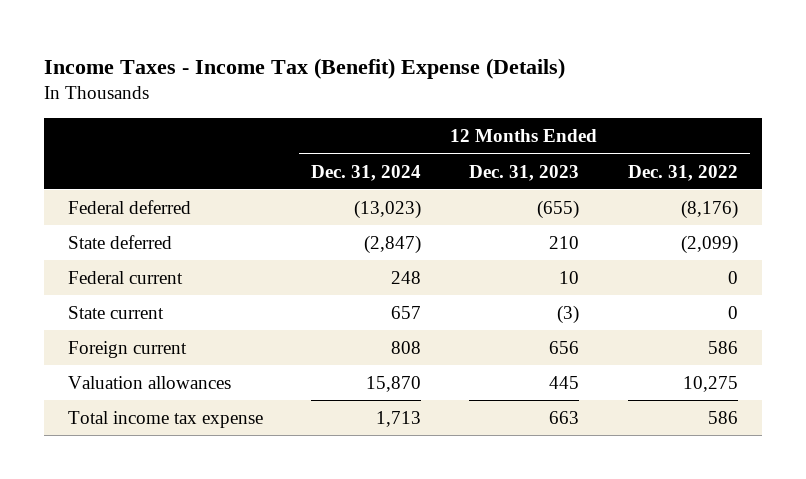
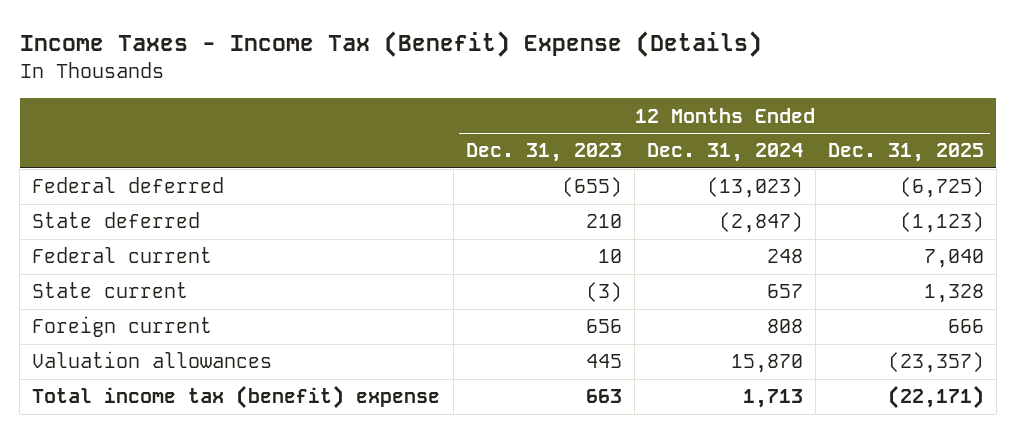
- | 12 Months Ended Dec. 31, 2024 | 12 Months Ended Dec. 31, 2023 | 12 Months Ended Dec. 31, 2022
+ | 12 Months Ended Dec. 31, 2023 | 12 Months Ended Dec. 31, 2024 | 12 Months Ended Dec. 31, 2025
- Total income tax expense | 1,713 | 663 | 586
+ Total income tax (benefit) expense | 663 | 1,713 | (22,171)

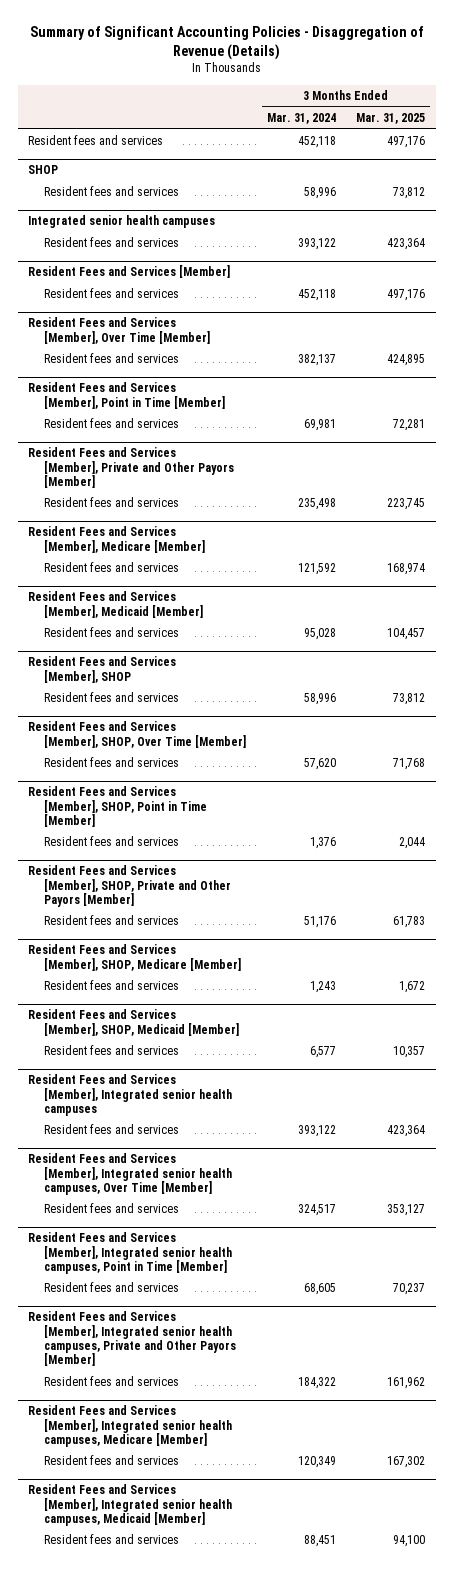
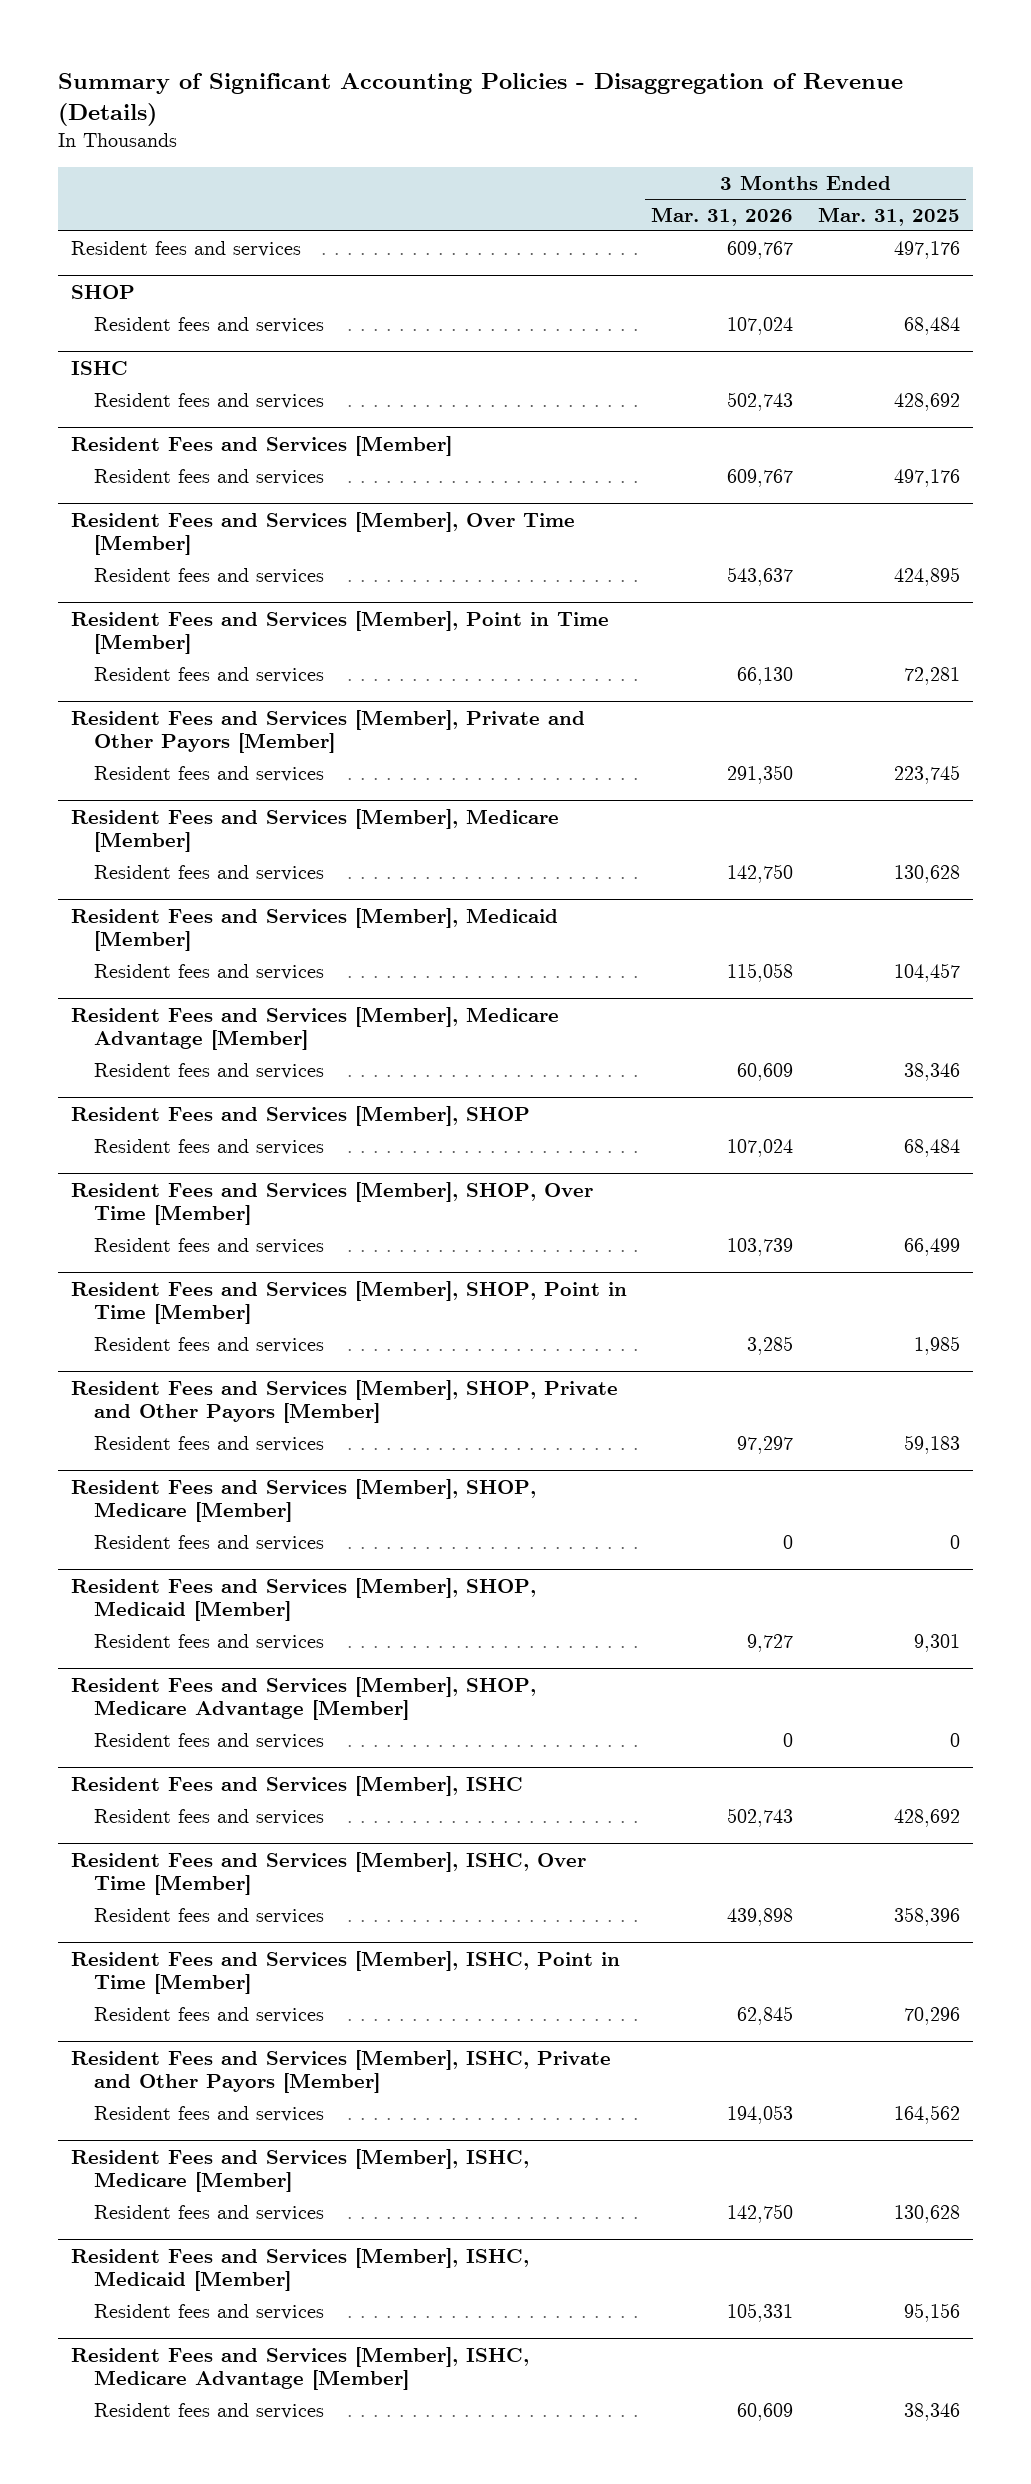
- | 3 Months Ended Mar. 31, 2024 | 3 Months Ended Mar. 31, 2025
+ | 3 Months Ended Mar. 31, 2026 | 3 Months Ended Mar. 31, 2025
@ SHOP
- Resident fees and services | 58,996 | 73,812
- Integrated senior health campuses
- Resident fees and services | 393,122 | 423,364
@ SHOP
+ Resident fees and services | 107,024 | 68,484
+ ISHC
+ Resident fees and services | 502,743 | 428,692
@ Resident Fees and Services [Member], Medicare [Member]
- Resident fees and services | 121,592 | 168,974
+ Resident fees and services | 142,750 | 130,628
+ Resident Fees and Services [Member], Medicare Advantage [Member]
+ Resident fees and services | 60,609 | 38,346
@ Resident Fees and Services [Member], SHOP
- Resident fees and services | 58,996 | 73,812
+ Resident fees and services | 107,024 | 68,484
@ Resident Fees and Services [Member], SHOP, Over Time [Member]
- Resident fees and services | 57,620 | 71,768
+ Resident fees and services | 103,739 | 66,499
@ Resident Fees and Services [Member], SHOP, Point in Time [Member]
- Resident fees and services | 1,376 | 2,044
+ Resident fees and services | 3,285 | 1,985
@ Resident Fees and Services [Member], SHOP, Private and Other Payors [Member]
- Resident fees and services | 51,176 | 61,783
+ Resident fees and services | 97,297 | 59,183
@ Resident Fees and Services [Member], SHOP, Medicare [Member]
- Resident fees and services | 1,243 | 1,672
+ Resident fees and services | 0 | 0
@ Resident Fees and Services [Member], SHOP, Medicaid [Member]
- Resident fees and services | 6,577 | 10,357
- Resident Fees and Services [Member], Integrated senior health campuses
- Resident fees and services | 393,122 | 423,364
- Resident Fees and Services [Member], Integrated senior health campuses, Over Time [Member]
- Resident fees and services | 324,517 | 353,127
- Resident Fees and Services [Member], Integrated senior health campuses, Point in Time [Member]
- Resident fees and services | 68,605 | 70,237
- Resident Fees and Services [Member], Integrated senior health campuses, Private and Other Payors [Member]
- Resident fees and services | 184,322 | 161,962
- Resident Fees and Services [Member], Integrated senior health campuses, Medicare [Member]
- Resident fees and services | 120,349 | 167,302
- Resident Fees and Services [Member], Integrated senior health campuses, Medicaid [Member]
- Resident fees and services | 88,451 | 94,100
@ Resident Fees and Services [Member], SHOP, Medicaid [Member]
+ Resident fees and services | 9,727 | 9,301
+ Resident Fees and Services [Member], SHOP, Medicare Advantage [Member]
+ Resident fees and services | 0 | 0
+ Resident Fees and Services [Member], ISHC
+ Resident fees and services | 502,743 | 428,692
+ Resident Fees and Services [Member], ISHC, Over Time [Member]
+ Resident fees and services | 439,898 | 358,396
+ Resident Fees and Services [Member], ISHC, Point in Time [Member]
+ Resident fees and services | 62,845 | 70,296
+ Resident Fees and Services [Member], ISHC, Private and Other Payors [Member]
+ Resident fees and services | 194,053 | 164,562
+ Resident Fees and Services [Member], ISHC, Medicare [Member]
+ Resident fees and services | 142,750 | 130,628
+ Resident Fees and Services [Member], ISHC, Medicaid [Member]
+ Resident fees and services | 105,331 | 95,156
+ Resident Fees and Services [Member], ISHC, Medicare Advantage [Member]
+ Resident fees and services | 60,609 | 38,346

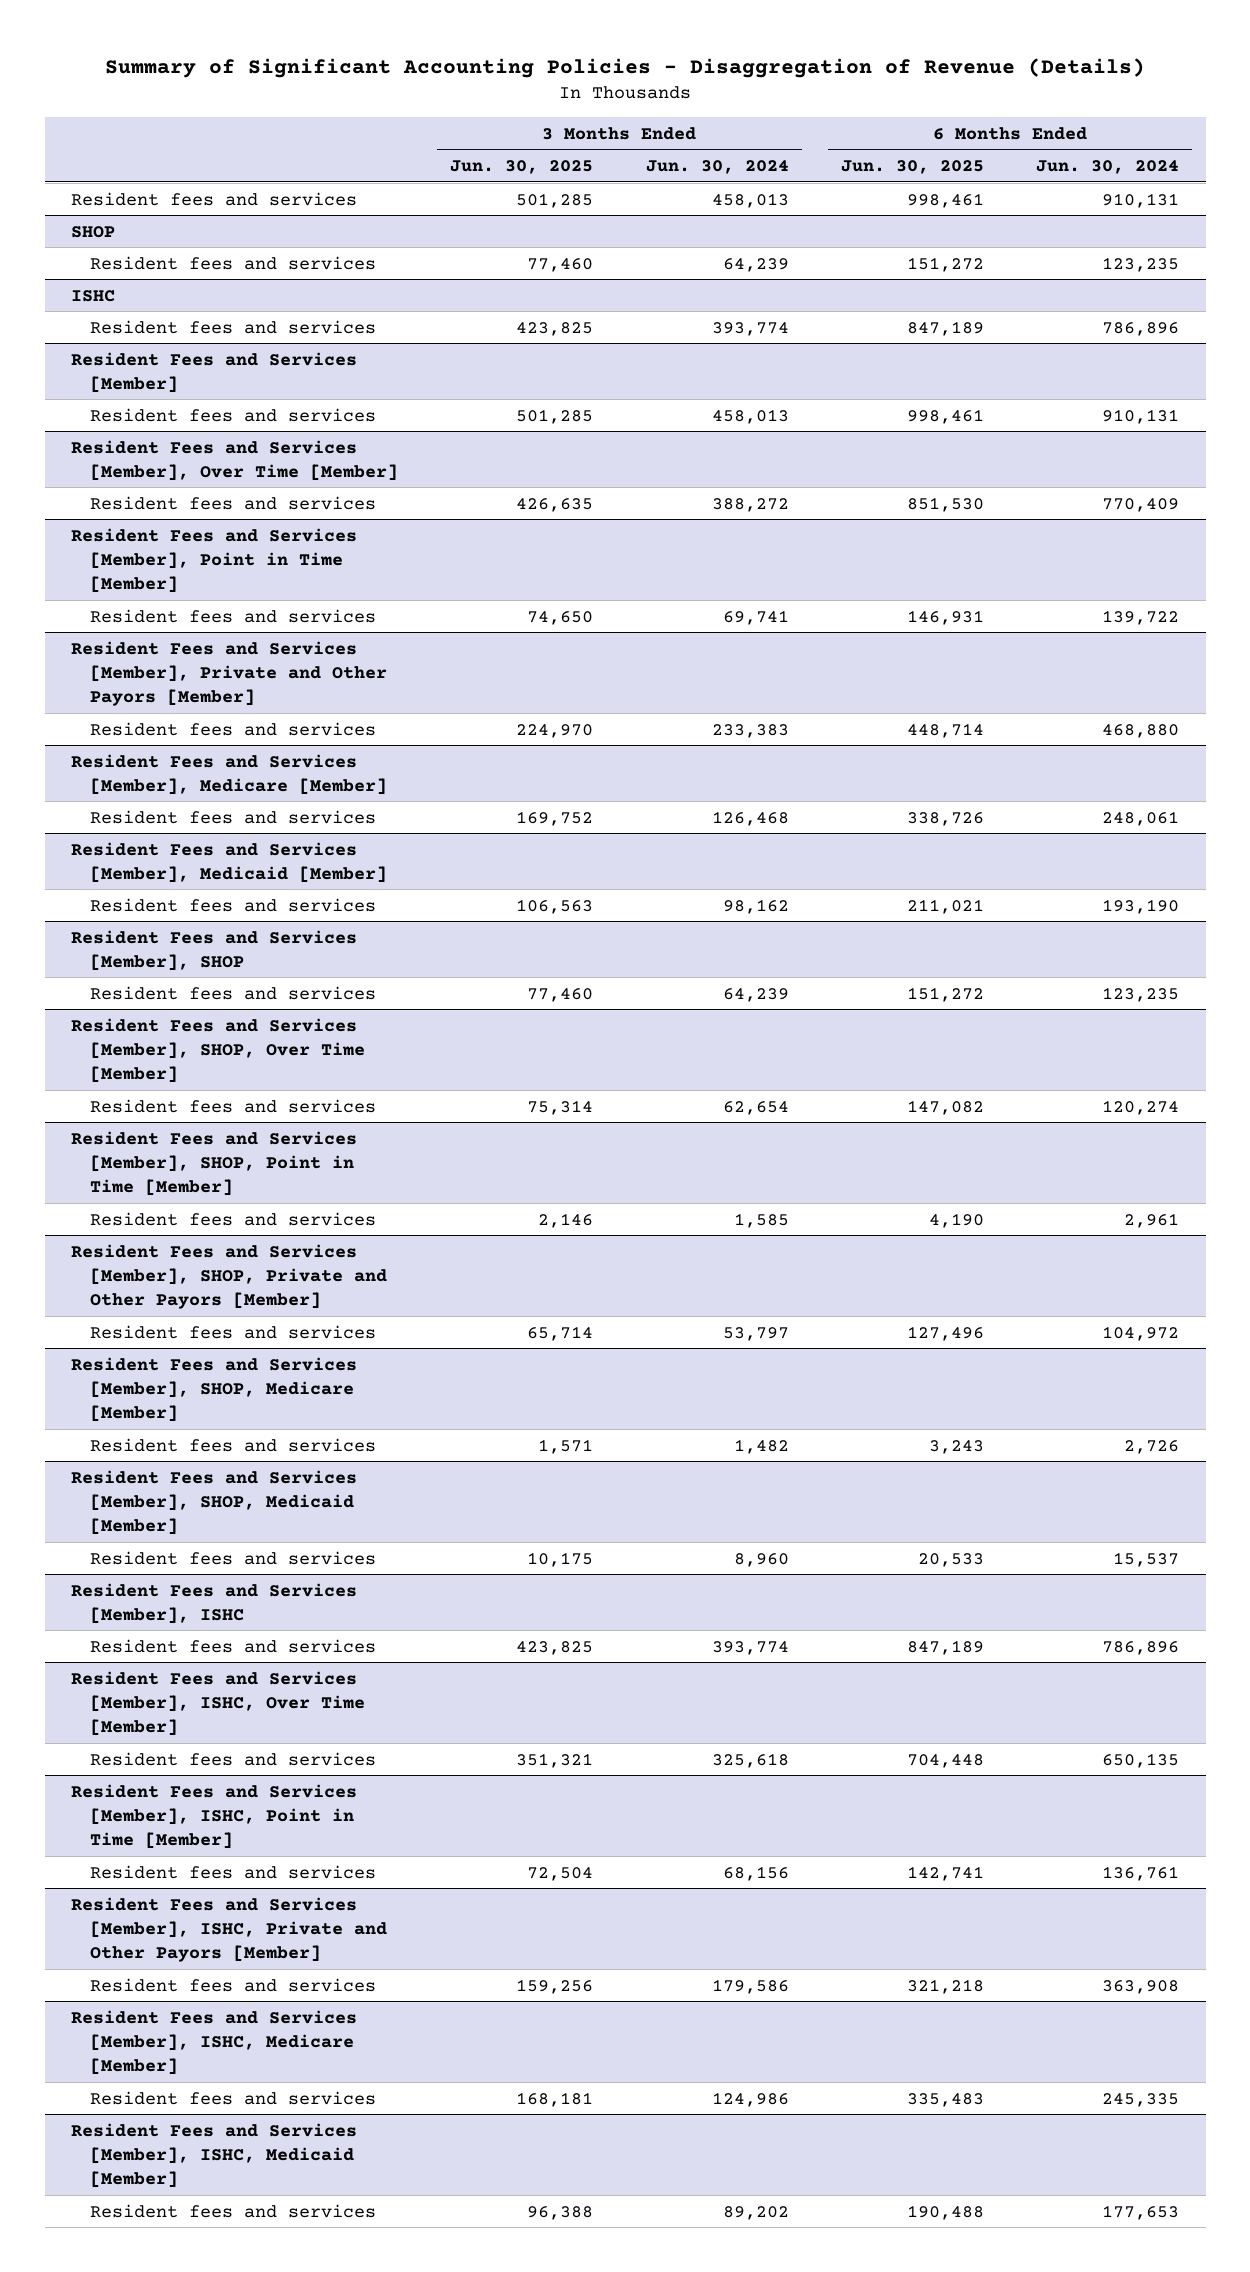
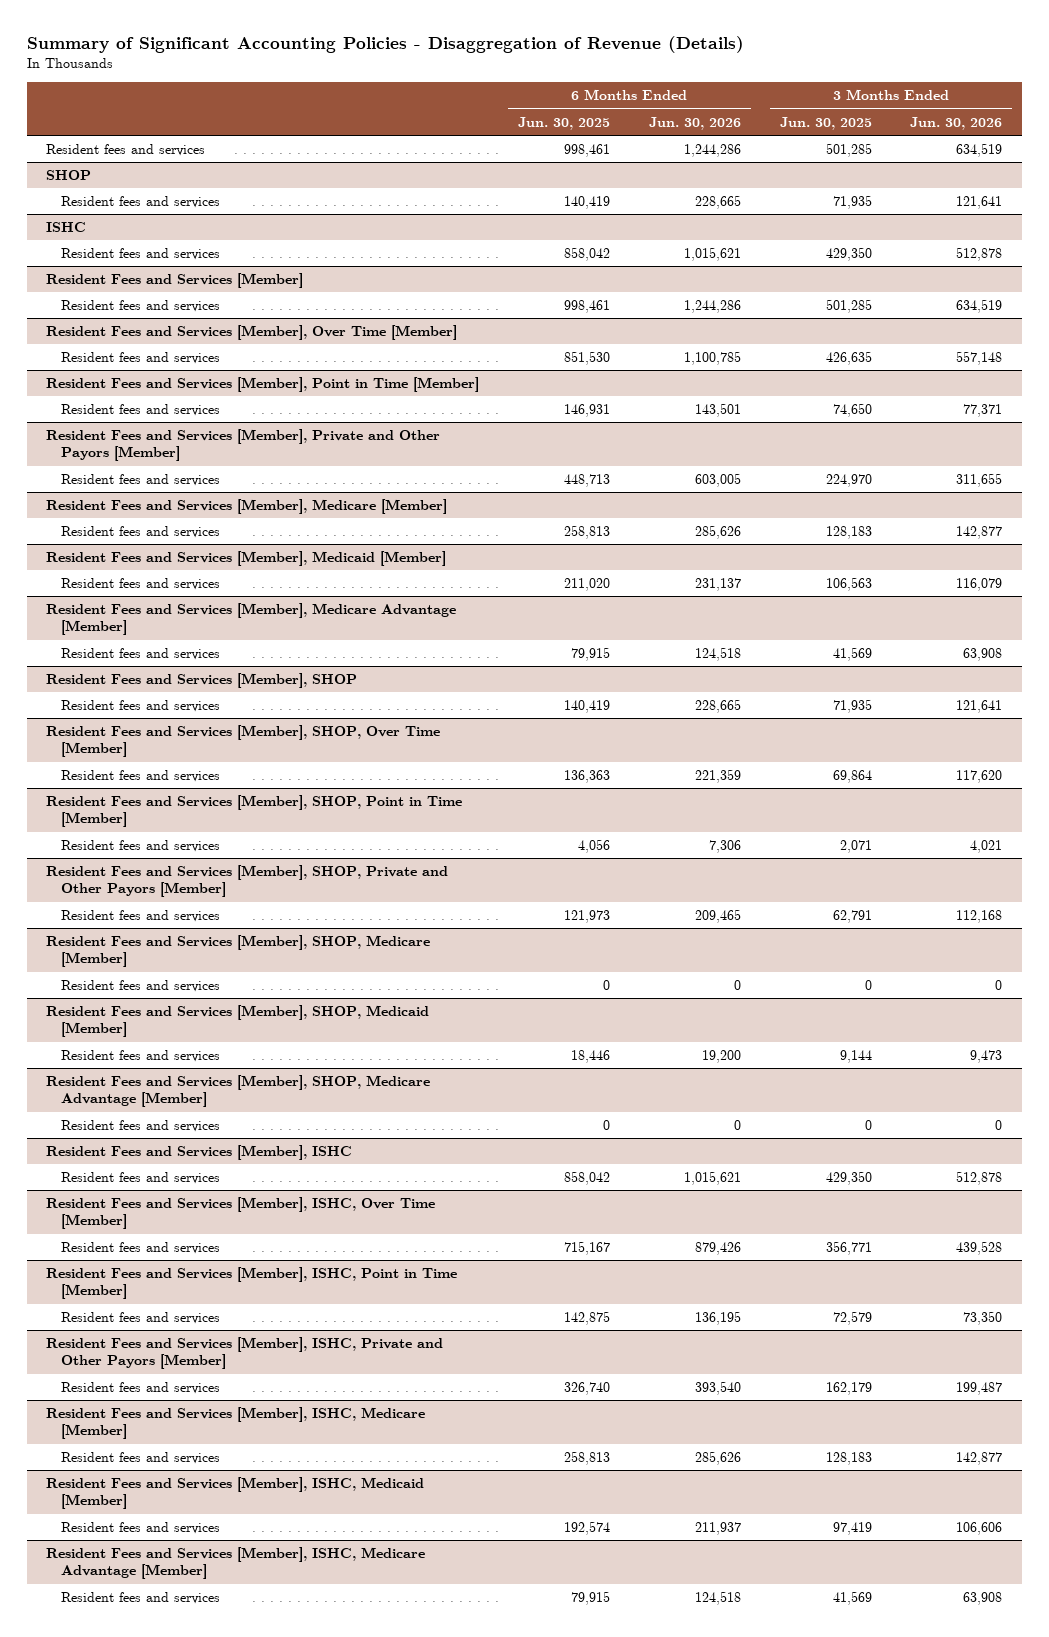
- | 3 Months Ended Jun. 30, 2025 | 3 Months Ended Jun. 30, 2024 | 6 Months Ended Jun. 30, 2025 | 6 Months Ended Jun. 30, 2024
+ | 6 Months Ended Jun. 30, 2025 | 6 Months Ended Jun. 30, 2026 | 3 Months Ended Jun. 30, 2025 | 3 Months Ended Jun. 30, 2026
@ SHOP
- Resident fees and services | 77,460 | 64,239 | 151,272 | 123,235
+ Resident fees and services | 140,419 | 228,665 | 71,935 | 121,641
@ ISHC
- Resident fees and services | 423,825 | 393,774 | 847,189 | 786,896
+ Resident fees and services | 858,042 | 1,015,621 | 429,350 | 512,878
@ Resident Fees and Services [Member], Private and Other Payors [Member]
- Resident fees and services | 224,970 | 233,383 | 448,714 | 468,880
+ Resident fees and services | 448,713 | 603,005 | 224,970 | 311,655
@ Resident Fees and Services [Member], Medicare [Member]
- Resident fees and services | 169,752 | 126,468 | 338,726 | 248,061
+ Resident fees and services | 258,813 | 285,626 | 128,183 | 142,877
@ Resident Fees and Services [Member], Medicaid [Member]
- Resident fees and services | 106,563 | 98,162 | 211,021 | 193,190
+ Resident fees and services | 211,020 | 231,137 | 106,563 | 116,079
+ Resident Fees and Services [Member], Medicare Advantage [Member]
+ Resident fees and services | 79,915 | 124,518 | 41,569 | 63,908
@ Resident Fees and Services [Member], SHOP
- Resident fees and services | 77,460 | 64,239 | 151,272 | 123,235
+ Resident fees and services | 140,419 | 228,665 | 71,935 | 121,641
@ Resident Fees and Services [Member], SHOP, Over Time [Member]
- Resident fees and services | 75,314 | 62,654 | 147,082 | 120,274
+ Resident fees and services | 136,363 | 221,359 | 69,864 | 117,620
@ Resident Fees and Services [Member], SHOP, Point in Time [Member]
- Resident fees and services | 2,146 | 1,585 | 4,190 | 2,961
+ Resident fees and services | 4,056 | 7,306 | 2,071 | 4,021
@ Resident Fees and Services [Member], SHOP, Private and Other Payors [Member]
- Resident fees and services | 65,714 | 53,797 | 127,496 | 104,972
+ Resident fees and services | 121,973 | 209,465 | 62,791 | 112,168
@ Resident Fees and Services [Member], SHOP, Medicare [Member]
- Resident fees and services | 1,571 | 1,482 | 3,243 | 2,726
+ Resident fees and services | 0 | 0 | 0 | 0
@ Resident Fees and Services [Member], SHOP, Medicaid [Member]
- Resident fees and services | 10,175 | 8,960 | 20,533 | 15,537
+ Resident fees and services | 18,446 | 19,200 | 9,144 | 9,473
+ Resident Fees and Services [Member], SHOP, Medicare Advantage [Member]
+ Resident fees and services | 0 | 0 | 0 | 0
@ Resident Fees and Services [Member], ISHC
- Resident fees and services | 423,825 | 393,774 | 847,189 | 786,896
+ Resident fees and services | 858,042 | 1,015,621 | 429,350 | 512,878
@ Resident Fees and Services [Member], ISHC, Over Time [Member]
- Resident fees and services | 351,321 | 325,618 | 704,448 | 650,135
+ Resident fees and services | 715,167 | 879,426 | 356,771 | 439,528
@ Resident Fees and Services [Member], ISHC, Point in Time [Member]
- Resident fees and services | 72,504 | 68,156 | 142,741 | 136,761
+ Resident fees and services | 142,875 | 136,195 | 72,579 | 73,350
@ Resident Fees and Services [Member], ISHC, Private and Other Payors [Member]
- Resident fees and services | 159,256 | 179,586 | 321,218 | 363,908
+ Resident fees and services | 326,740 | 393,540 | 162,179 | 199,487
@ Resident Fees and Services [Member], ISHC, Medicare [Member]
- Resident fees and services | 168,181 | 124,986 | 335,483 | 245,335
+ Resident fees and services | 258,813 | 285,626 | 128,183 | 142,877
@ Resident Fees and Services [Member], ISHC, Medicaid [Member]
- Resident fees and services | 96,388 | 89,202 | 190,488 | 177,653
+ Resident fees and services | 192,574 | 211,937 | 97,419 | 106,606
+ Resident Fees and Services [Member], ISHC, Medicare Advantage [Member]
+ Resident fees and services | 79,915 | 124,518 | 41,569 | 63,908

